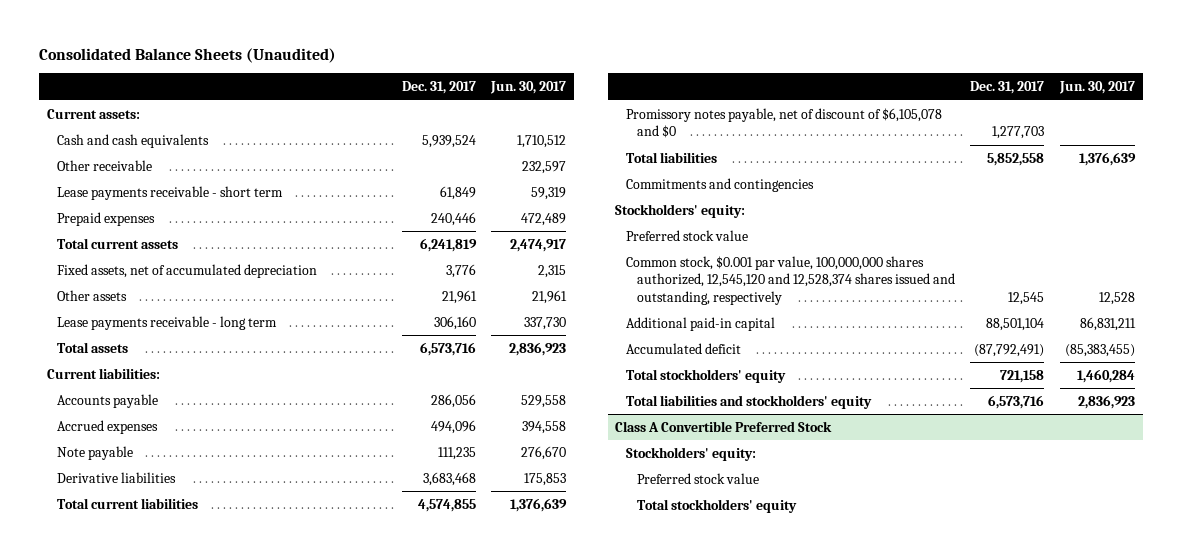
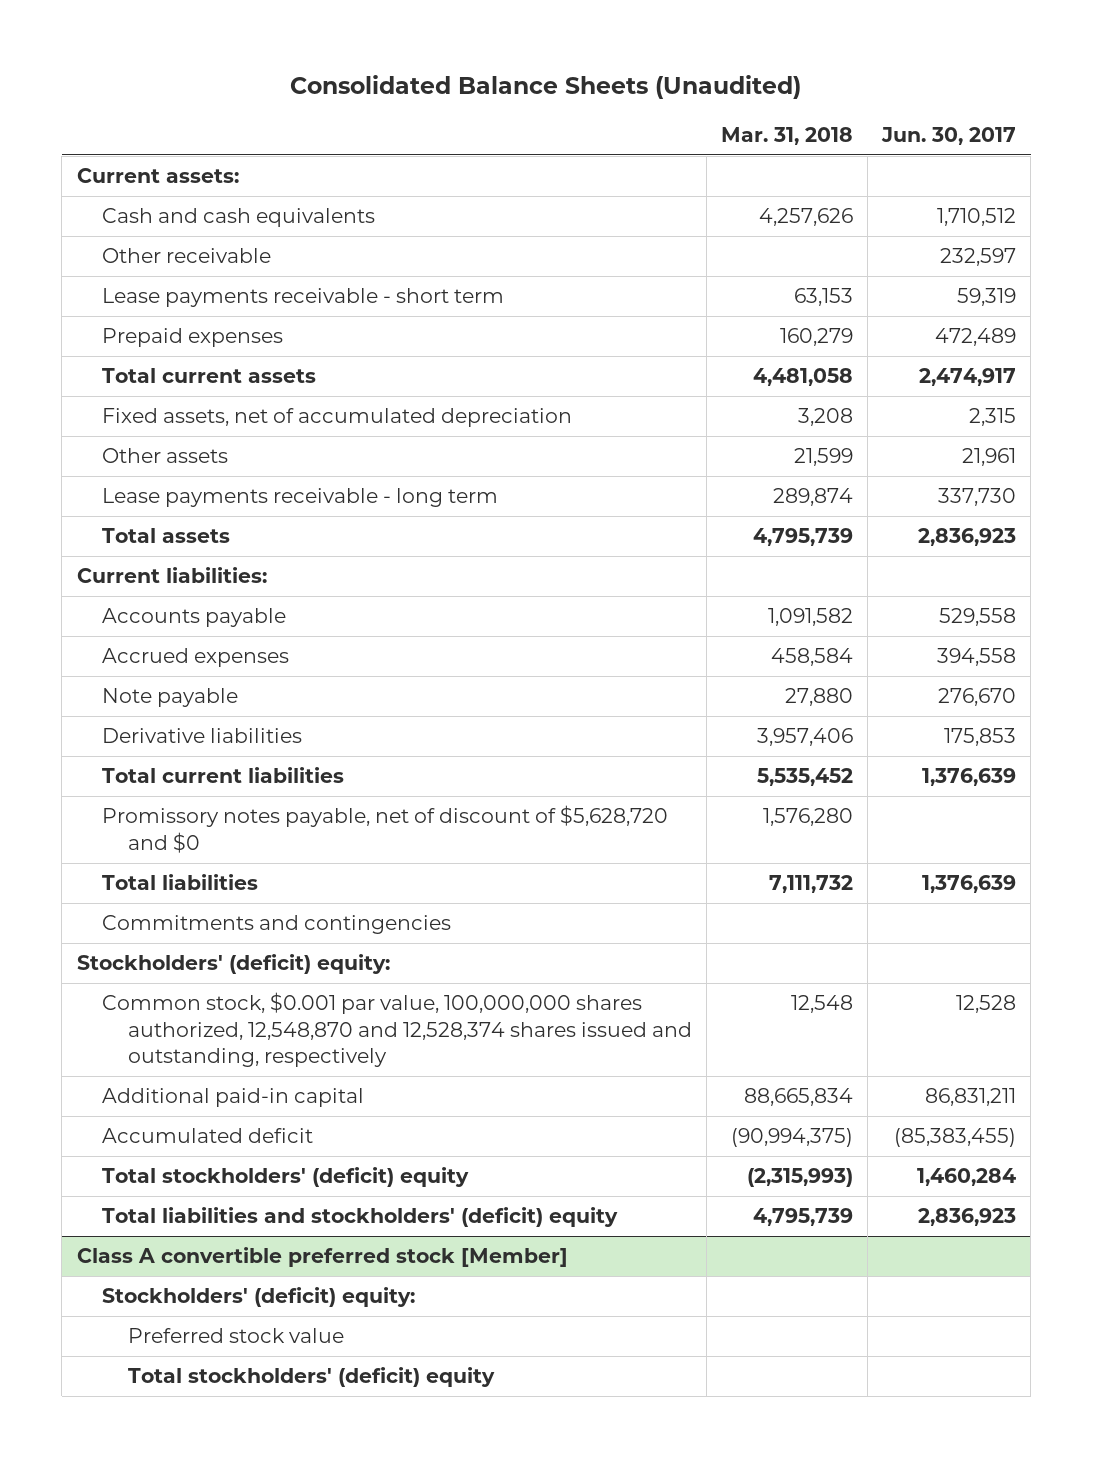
- | Dec. 31, 2017 | Jun. 30, 2017
+ | Mar. 31, 2018 | Jun. 30, 2017
- Promissory notes payable, net of discount of $6,105,078 and $0 | 1,277,703 |
+ Promissory notes payable, net of discount of $5,628,720 and $0 | 1,576,280 |
- Stockholders' equity:
- Preferred stock value
- Common stock, $0.001 par value, 100,000,000 shares authorized, 12,545,120 and 12,528,374 shares issued and outstanding, respectively | 12,545 | 12,528
+ Stockholders' (deficit) equity:
+ Common stock, $0.001 par value, 100,000,000 shares authorized, 12,548,870 and 12,528,374 shares issued and outstanding, respectively | 12,548 | 12,528
- Total stockholders' equity | 721,158 | 1,460,284
- Total liabilities and stockholders' equity | 6,573,716 | 2,836,923
- Class A Convertible Preferred Stock
- Stockholders' equity:
+ Total stockholders' (deficit) equity | (2,315,993) | 1,460,284
+ Total liabilities and stockholders' (deficit) equity | 4,795,739 | 2,836,923
+ Class A convertible preferred stock [Member]
+ Stockholders' (deficit) equity:
- Total stockholders' equity
+ Total stockholders' (deficit) equity

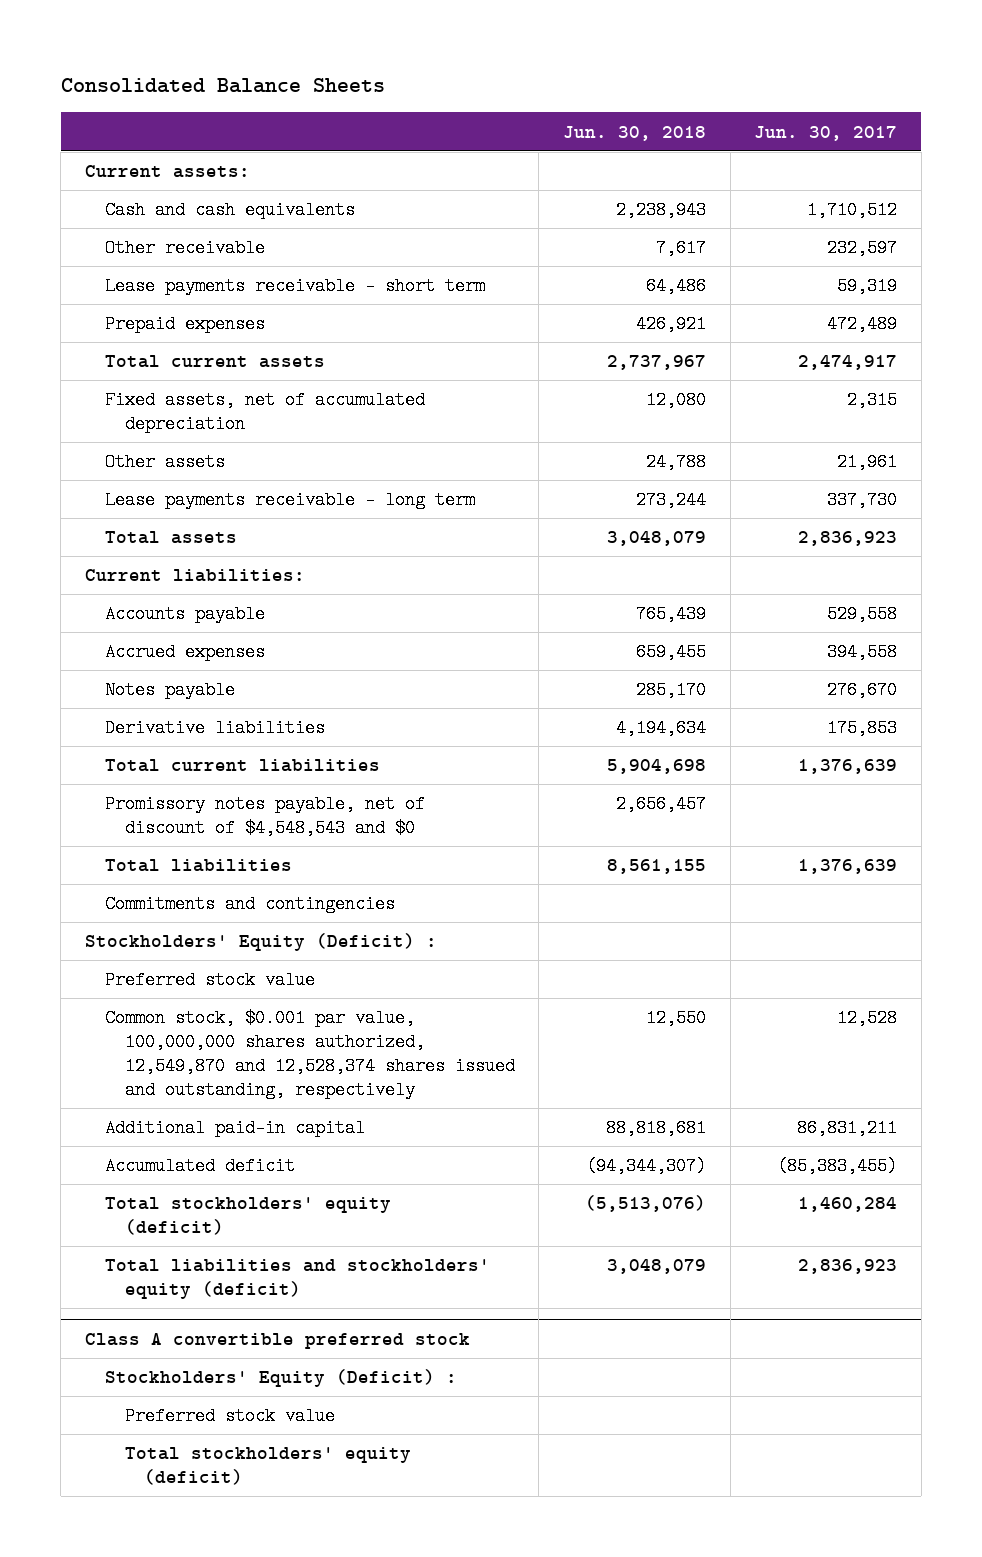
- Consolidated Balance Sheets (Unaudited)
+ Consolidated Balance Sheets
- | Mar. 31, 2018 | Jun. 30, 2017
+ | Jun. 30, 2018 | Jun. 30, 2017
- Note payable | 27,880 | 276,670
+ Notes payable | 285,170 | 276,670
- Promissory notes payable, net of discount of $5,628,720 and $0 | 1,576,280 |
+ Promissory notes payable, net of discount of $4,548,543 and $0 | 2,656,457 |
- Stockholders' (deficit) equity:
- Common stock, $0.001 par value, 100,000,000 shares authorized, 12,548,870 and 12,528,374 shares issued and outstanding, respectively | 12,548 | 12,528
+ Stockholders' Equity (Deficit) :
+ Preferred stock value
+ Common stock, $0.001 par value, 100,000,000 shares authorized, 12,549,870 and 12,528,374 shares issued and outstanding, respectively | 12,550 | 12,528
- Total stockholders' (deficit) equity | (2,315,993) | 1,460,284
- Total liabilities and stockholders' (deficit) equity | 4,795,739 | 2,836,923
- Class A convertible preferred stock [Member]
- Stockholders' (deficit) equity:
+ Total stockholders' equity (deficit) | (5,513,076) | 1,460,284
+ Total liabilities and stockholders' equity (deficit) | 3,048,079 | 2,836,923
+ Class A convertible preferred stock
+ Stockholders' Equity (Deficit) :
- Total stockholders' (deficit) equity
+ Total stockholders' equity (deficit)

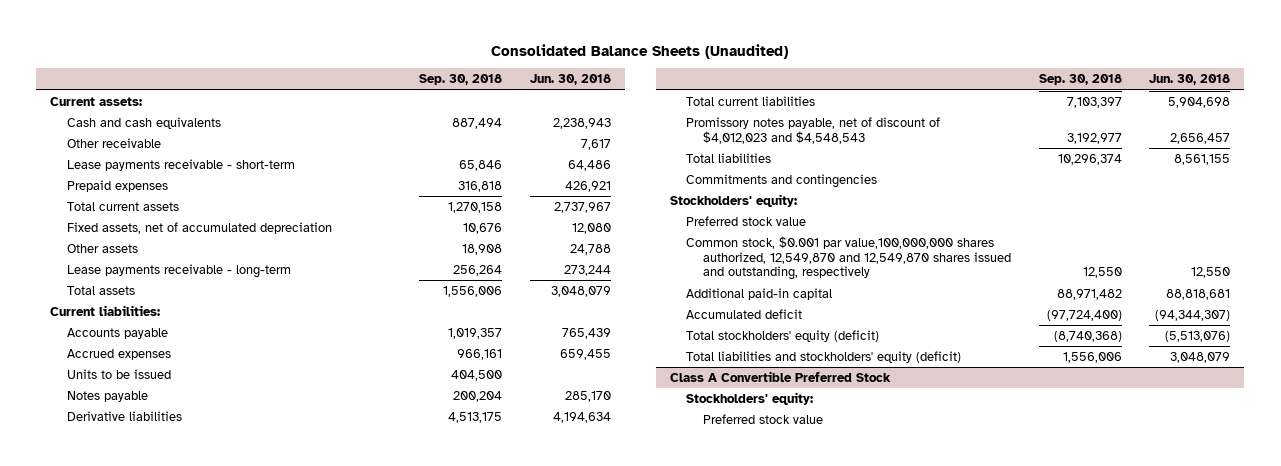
- Consolidated Balance Sheets
+ Consolidated Balance Sheets (Unaudited)
- | Jun. 30, 2018 | Jun. 30, 2017
+ | Sep. 30, 2018 | Jun. 30, 2018
- Lease payments receivable - short term | 64,486 | 59,319
+ Lease payments receivable - short-term | 65,846 | 64,486
- Lease payments receivable - long term | 273,244 | 337,730
+ Lease payments receivable - long-term | 256,264 | 273,244
+ Units to be issued | 404,500 |
- Promissory notes payable, net of discount of $4,548,543 and $0 | 2,656,457 |
+ Promissory notes payable, net of discount of $4,012,023 and $4,548,543 | 3,192,977 | 2,656,457
- Stockholders' Equity (Deficit) :
+ Stockholders' equity:
- Common stock, $0.001 par value, 100,000,000 shares authorized, 12,549,870 and 12,528,374 shares issued and outstanding, respectively | 12,550 | 12,528
+ Common stock, $0.001 par value,100,000,000 shares authorized, 12,549,870 and 12,549,870 shares issued and outstanding, respectively | 12,550 | 12,550
- Class A convertible preferred stock
- Stockholders' Equity (Deficit) :
+ Class A Convertible Preferred Stock
+ Stockholders' equity:
- Total stockholders' equity (deficit)

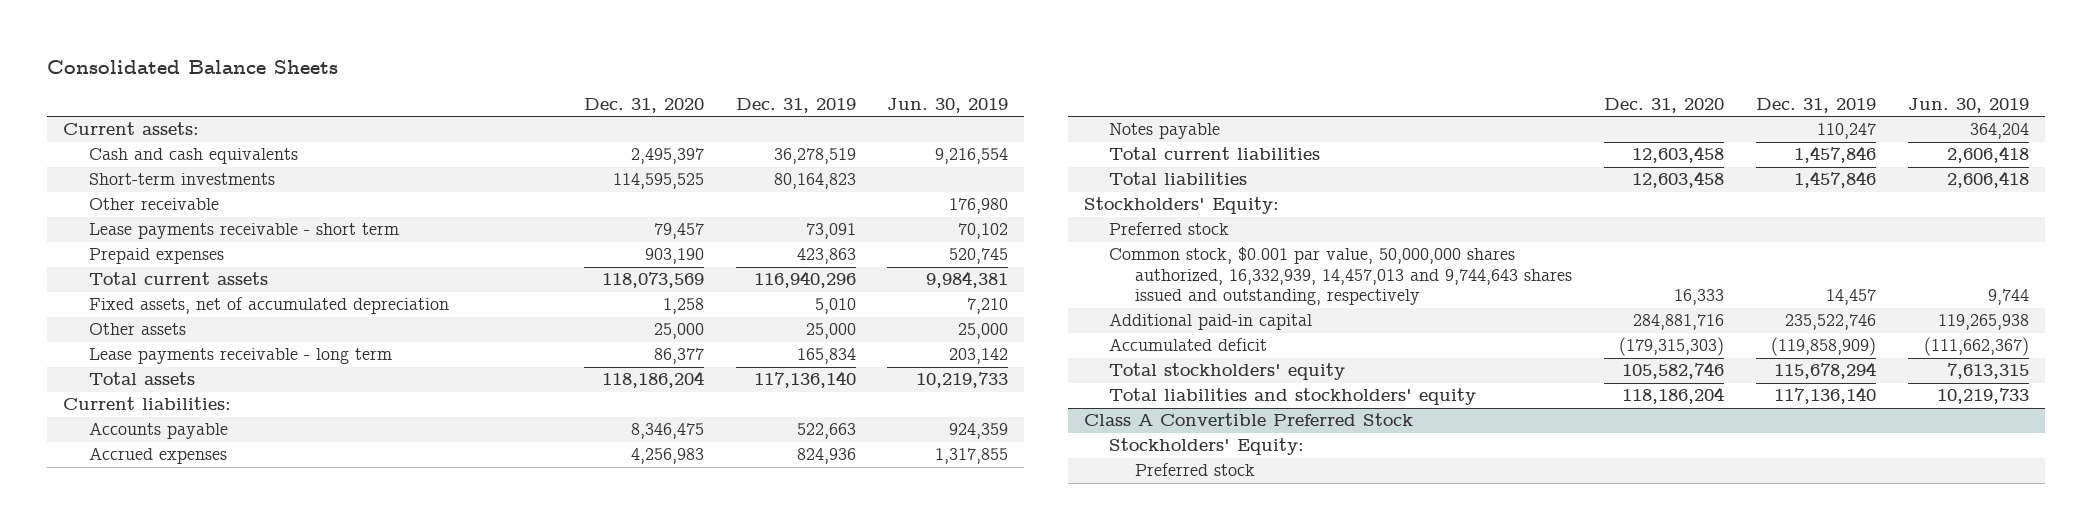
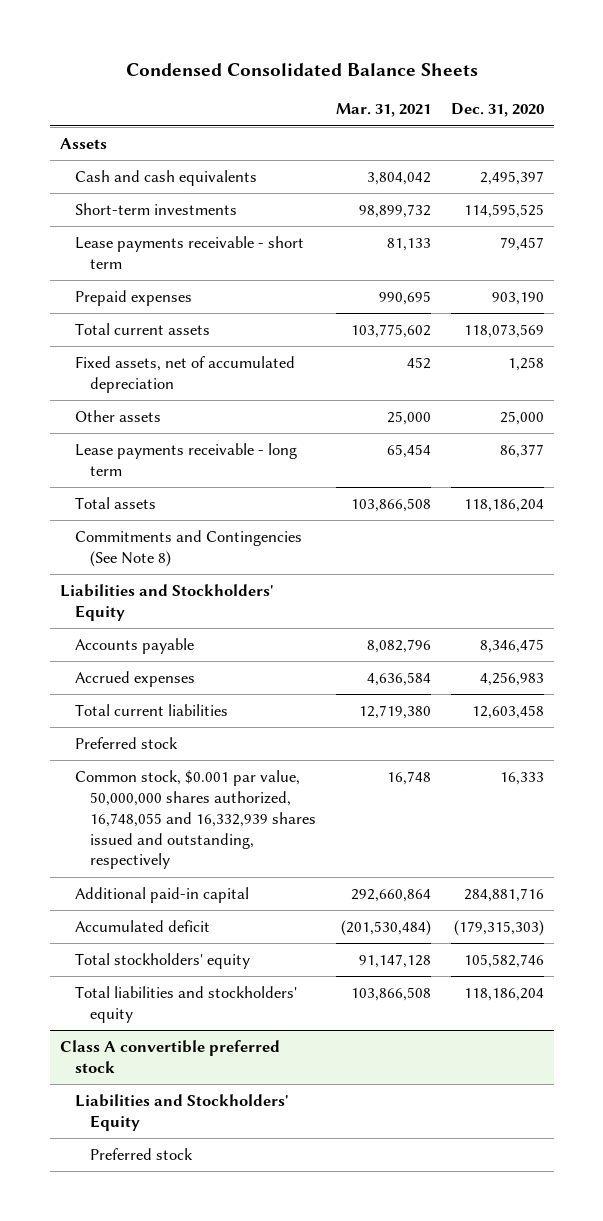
- Consolidated Balance Sheets
+ Condensed Consolidated Balance Sheets
- | Dec. 31, 2020 | Dec. 31, 2019 | Jun. 30, 2019
+ | Mar. 31, 2021 | Dec. 31, 2020
- Current assets:
+ Assets
- Other receivable | | | 176,980
- Current liabilities:
+ Commitments and Contingencies (See Note 8)
+ Liabilities and Stockholders' Equity
- Notes payable | | 110,247 | 364,204
- Total liabilities | 12,603,458 | 1,457,846 | 2,606,418
- Stockholders' Equity:
- Common stock, $0.001 par value, 50,000,000 shares authorized, 16,332,939, 14,457,013 and 9,744,643 shares issued and outstanding, respectively | 16,333 | 14,457 | 9,744
+ Common stock, $0.001 par value, 50,000,000 shares authorized, 16,748,055 and 16,332,939 shares issued and outstanding, respectively | 16,748 | 16,333
- Class A Convertible Preferred Stock
- Stockholders' Equity:
+ Class A convertible preferred stock
+ Liabilities and Stockholders' Equity

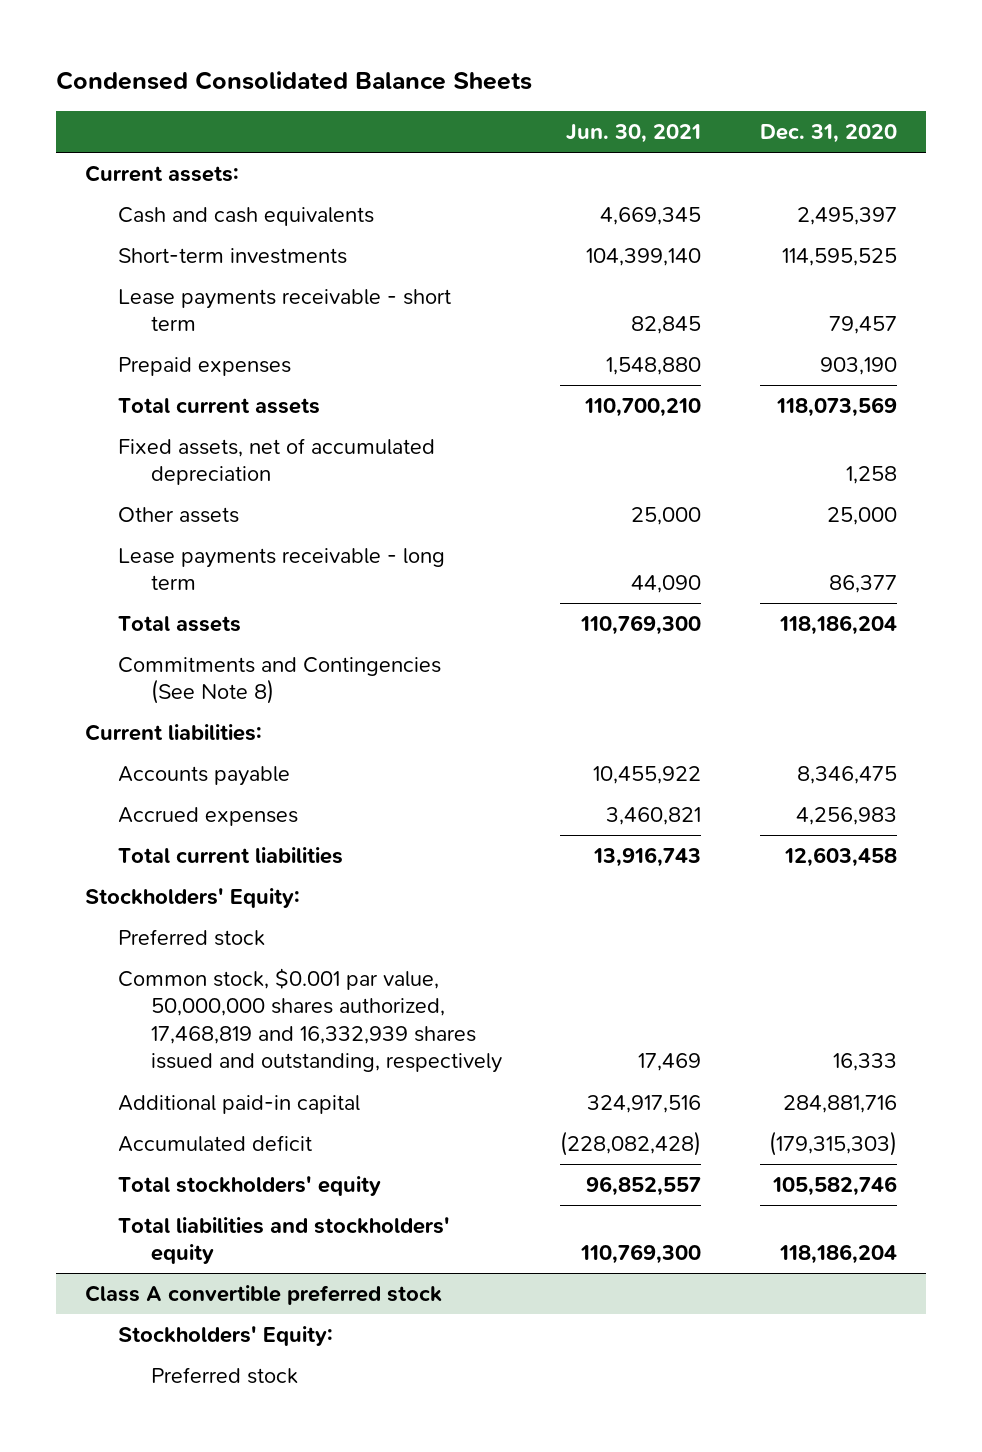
- | Mar. 31, 2021 | Dec. 31, 2020
+ | Jun. 30, 2021 | Dec. 31, 2020
- Assets
+ Current assets:
- Liabilities and Stockholders' Equity
+ Current liabilities:
+ Stockholders' Equity:
- Common stock, $0.001 par value, 50,000,000 shares authorized, 16,748,055 and 16,332,939 shares issued and outstanding, respectively | 16,748 | 16,333
+ Common stock, $0.001 par value, 50,000,000 shares authorized, 17,468,819 and 16,332,939 shares issued and outstanding, respectively | 17,469 | 16,333
@ Class A convertible preferred stock
- Liabilities and Stockholders' Equity
+ Stockholders' Equity:

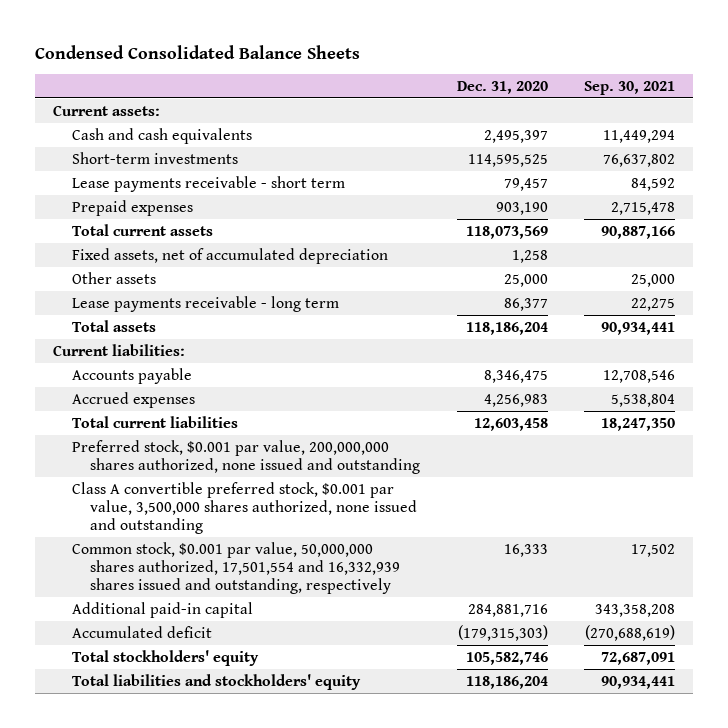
- | Jun. 30, 2021 | Dec. 31, 2020
+ | Dec. 31, 2020 | Sep. 30, 2021
- Commitments and Contingencies (See Note 8)
- Stockholders' Equity:
- Preferred stock
- Common stock, $0.001 par value, 50,000,000 shares authorized, 17,468,819 and 16,332,939 shares issued and outstanding, respectively | 17,469 | 16,333
+ Preferred stock, $0.001 par value, 200,000,000 shares authorized, none issued and outstanding
+ Class A convertible preferred stock, $0.001 par value, 3,500,000 shares authorized, none issued and outstanding
+ Common stock, $0.001 par value, 50,000,000 shares authorized, 17,501,554 and 16,332,939 shares issued and outstanding, respectively | 16,333 | 17,502
- Class A convertible preferred stock
- Stockholders' Equity:
- Preferred stock

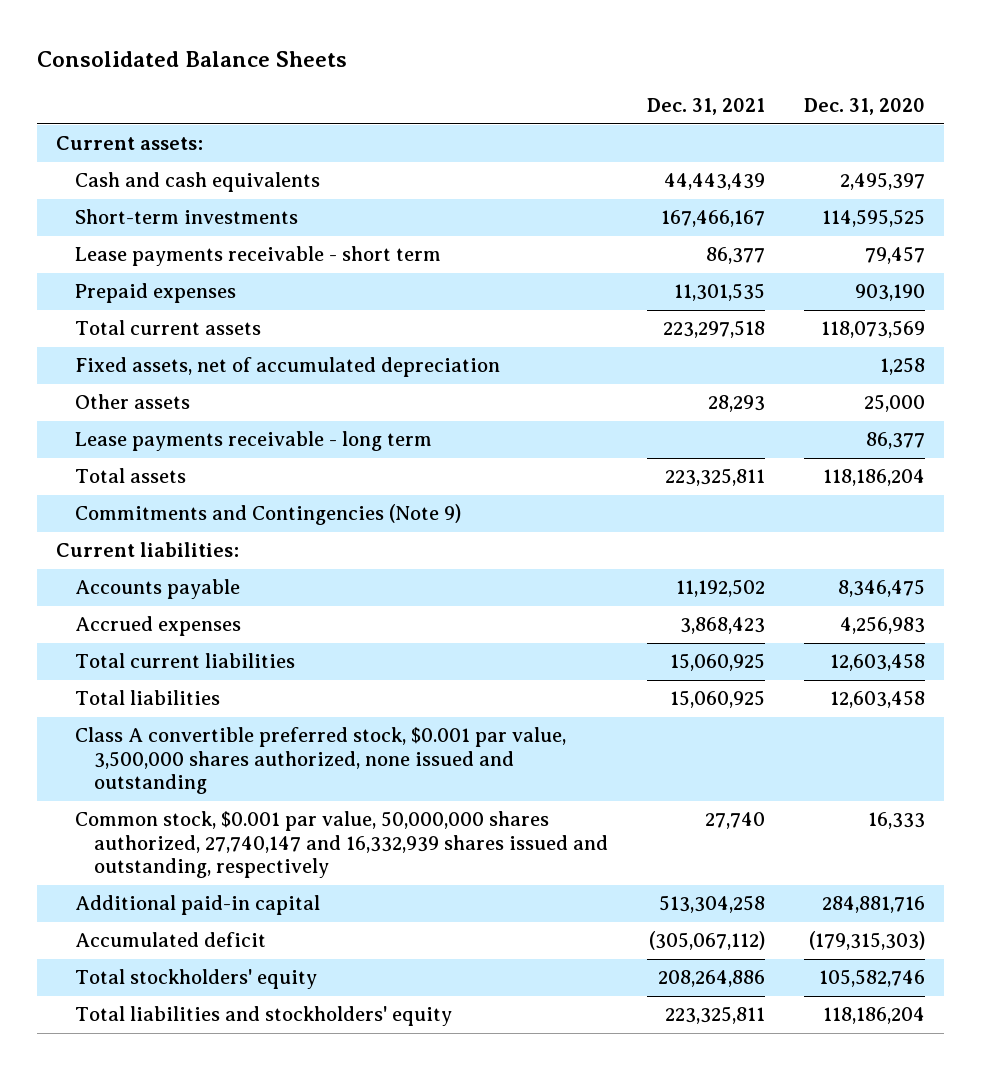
- Condensed Consolidated Balance Sheets
+ Consolidated Balance Sheets
- | Dec. 31, 2020 | Sep. 30, 2021
+ | Dec. 31, 2021 | Dec. 31, 2020
+ Commitments and Contingencies (Note 9)
- Preferred stock, $0.001 par value, 200,000,000 shares authorized, none issued and outstanding
+ Total liabilities | 15,060,925 | 12,603,458
- Common stock, $0.001 par value, 50,000,000 shares authorized, 17,501,554 and 16,332,939 shares issued and outstanding, respectively | 16,333 | 17,502
+ Common stock, $0.001 par value, 50,000,000 shares authorized, 27,740,147 and 16,332,939 shares issued and outstanding, respectively | 27,740 | 16,333

